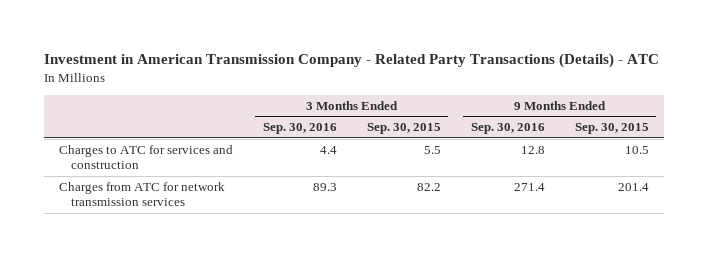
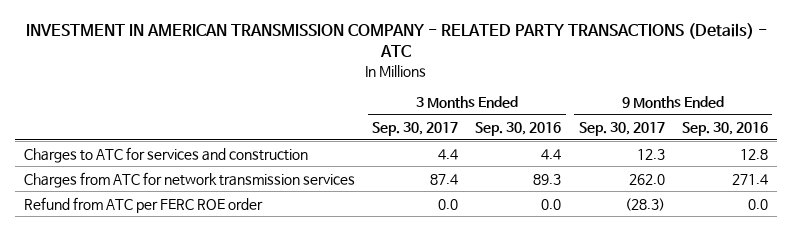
- Investment in American Transmission Company - Related Party Transactions (Details) - ATC
+ INVESTMENT IN AMERICAN TRANSMISSION COMPANY - RELATED PARTY TRANSACTIONS (Details) - ATC
- | 3 Months Ended Sep. 30, 2016 | 3 Months Ended Sep. 30, 2015 | 9 Months Ended Sep. 30, 2016 | 9 Months Ended Sep. 30, 2015
+ | 3 Months Ended Sep. 30, 2017 | 3 Months Ended Sep. 30, 2016 | 9 Months Ended Sep. 30, 2017 | 9 Months Ended Sep. 30, 2016
+ Refund from ATC per FERC ROE order | 0.0 | 0.0 | (28.3) | 0.0

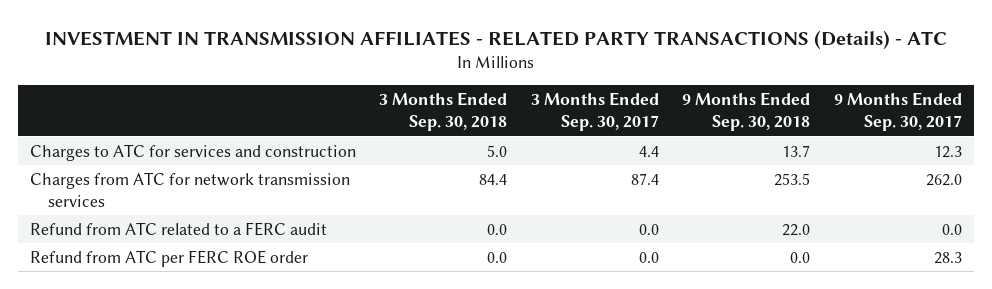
- INVESTMENT IN AMERICAN TRANSMISSION COMPANY - RELATED PARTY TRANSACTIONS (Details) - ATC
+ INVESTMENT IN TRANSMISSION AFFILIATES - RELATED PARTY TRANSACTIONS (Details) - ATC
- | 3 Months Ended Sep. 30, 2017 | 3 Months Ended Sep. 30, 2016 | 9 Months Ended Sep. 30, 2017 | 9 Months Ended Sep. 30, 2016
+ | 3 Months Ended Sep. 30, 2018 | 3 Months Ended Sep. 30, 2017 | 9 Months Ended Sep. 30, 2018 | 9 Months Ended Sep. 30, 2017
- Refund from ATC per FERC ROE order | 0.0 | 0.0 | (28.3) | 0.0
+ Refund from ATC related to a FERC audit | 0.0 | 0.0 | 22.0 | 0.0
+ Refund from ATC per FERC ROE order | 0.0 | 0.0 | 0.0 | 28.3

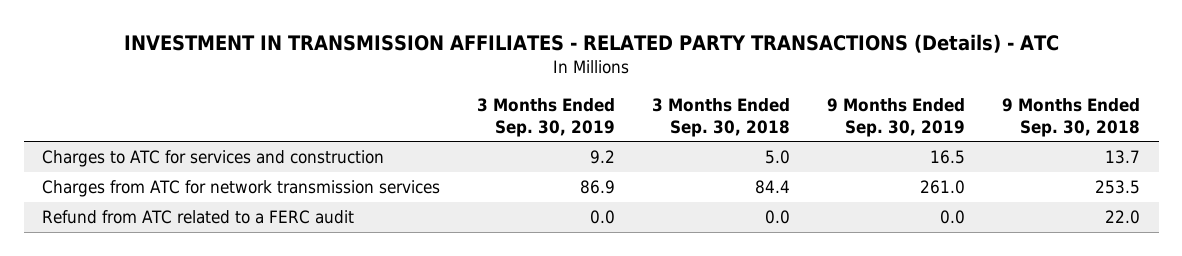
- | 3 Months Ended Sep. 30, 2018 | 3 Months Ended Sep. 30, 2017 | 9 Months Ended Sep. 30, 2018 | 9 Months Ended Sep. 30, 2017
+ | 3 Months Ended Sep. 30, 2019 | 3 Months Ended Sep. 30, 2018 | 9 Months Ended Sep. 30, 2019 | 9 Months Ended Sep. 30, 2018
- Refund from ATC per FERC ROE order | 0.0 | 0.0 | 0.0 | 28.3

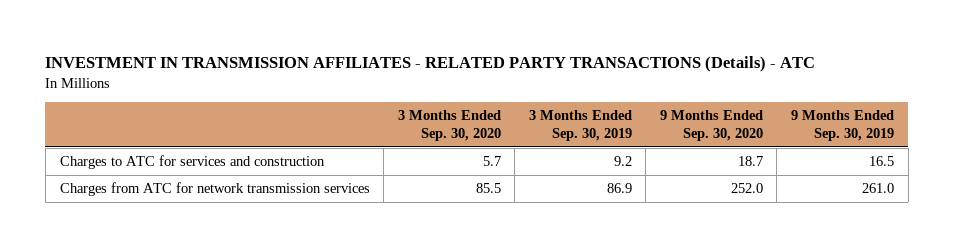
- | 3 Months Ended Sep. 30, 2019 | 3 Months Ended Sep. 30, 2018 | 9 Months Ended Sep. 30, 2019 | 9 Months Ended Sep. 30, 2018
+ | 3 Months Ended Sep. 30, 2020 | 3 Months Ended Sep. 30, 2019 | 9 Months Ended Sep. 30, 2020 | 9 Months Ended Sep. 30, 2019
- Refund from ATC related to a FERC audit | 0.0 | 0.0 | 0.0 | 22.0

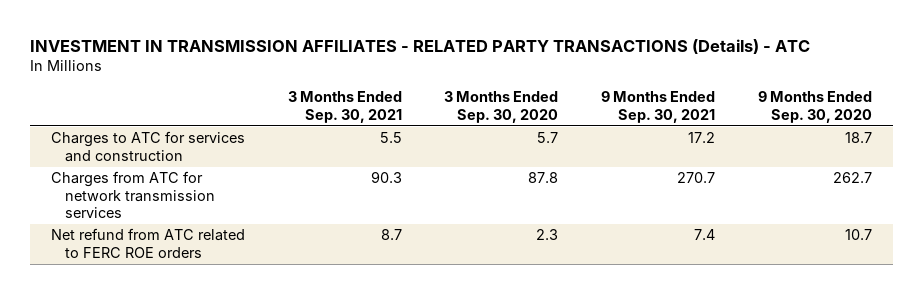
- | 3 Months Ended Sep. 30, 2020 | 3 Months Ended Sep. 30, 2019 | 9 Months Ended Sep. 30, 2020 | 9 Months Ended Sep. 30, 2019
+ | 3 Months Ended Sep. 30, 2021 | 3 Months Ended Sep. 30, 2020 | 9 Months Ended Sep. 30, 2021 | 9 Months Ended Sep. 30, 2020
- Charges from ATC for network transmission services | 85.5 | 86.9 | 252.0 | 261.0
+ Charges from ATC for network transmission services | 90.3 | 87.8 | 270.7 | 262.7
+ Net refund from ATC related to FERC ROE orders | 8.7 | 2.3 | 7.4 | 10.7

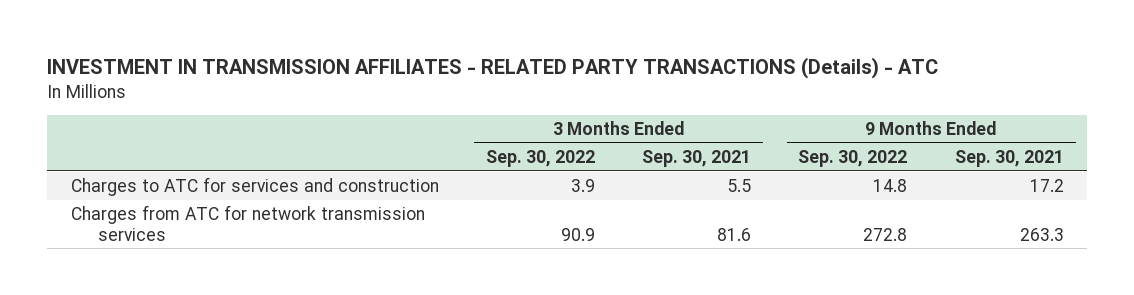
- | 3 Months Ended Sep. 30, 2021 | 3 Months Ended Sep. 30, 2020 | 9 Months Ended Sep. 30, 2021 | 9 Months Ended Sep. 30, 2020
+ | 3 Months Ended Sep. 30, 2022 | 3 Months Ended Sep. 30, 2021 | 9 Months Ended Sep. 30, 2022 | 9 Months Ended Sep. 30, 2021
- Charges from ATC for network transmission services | 90.3 | 87.8 | 270.7 | 262.7
- Net refund from ATC related to FERC ROE orders | 8.7 | 2.3 | 7.4 | 10.7
+ Charges from ATC for network transmission services | 90.9 | 81.6 | 272.8 | 263.3

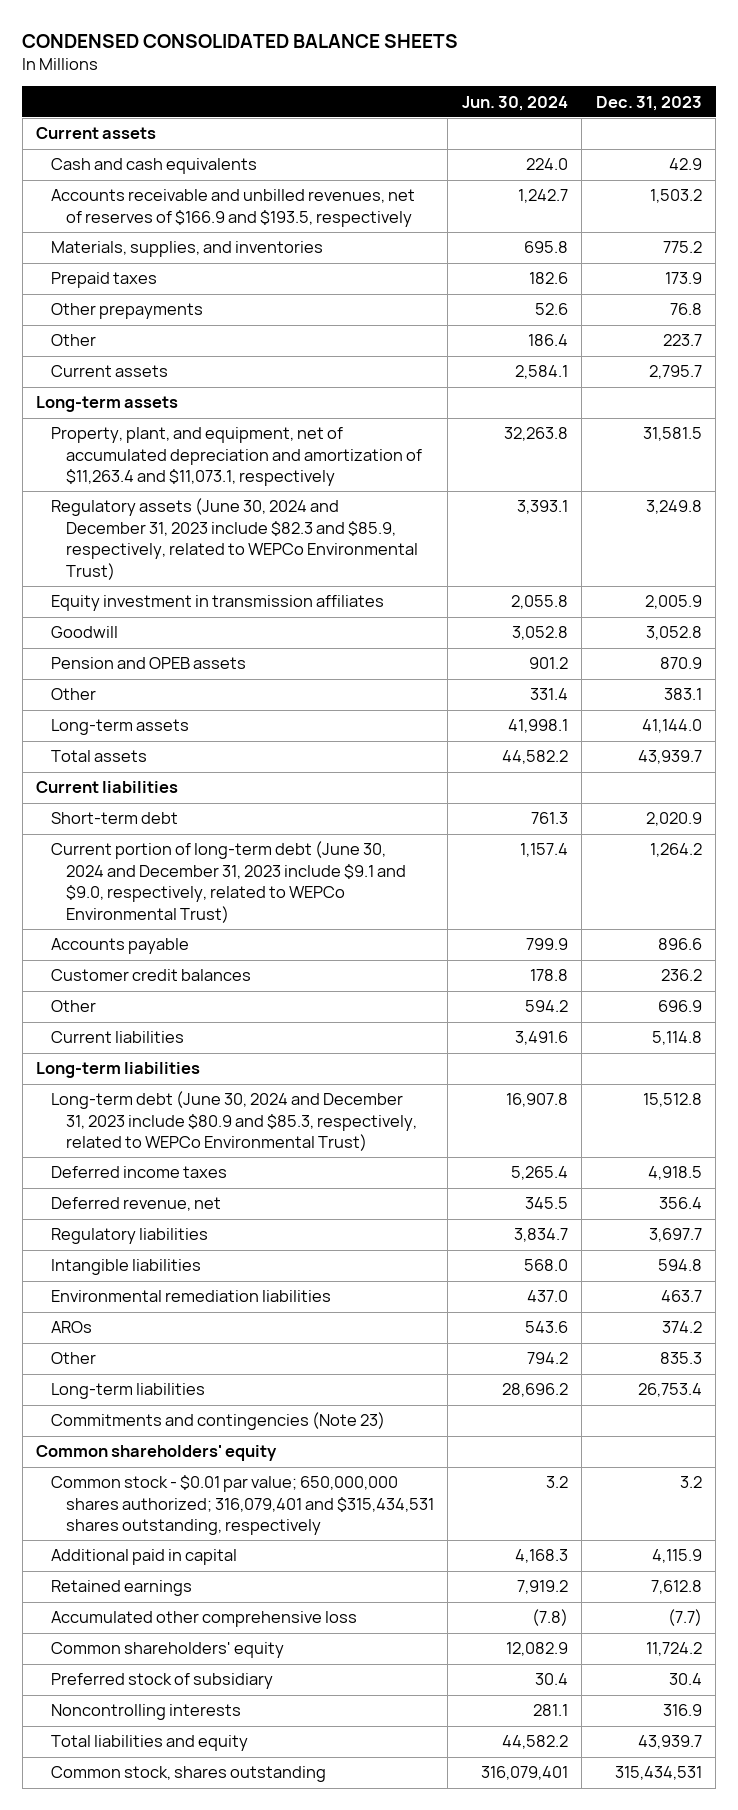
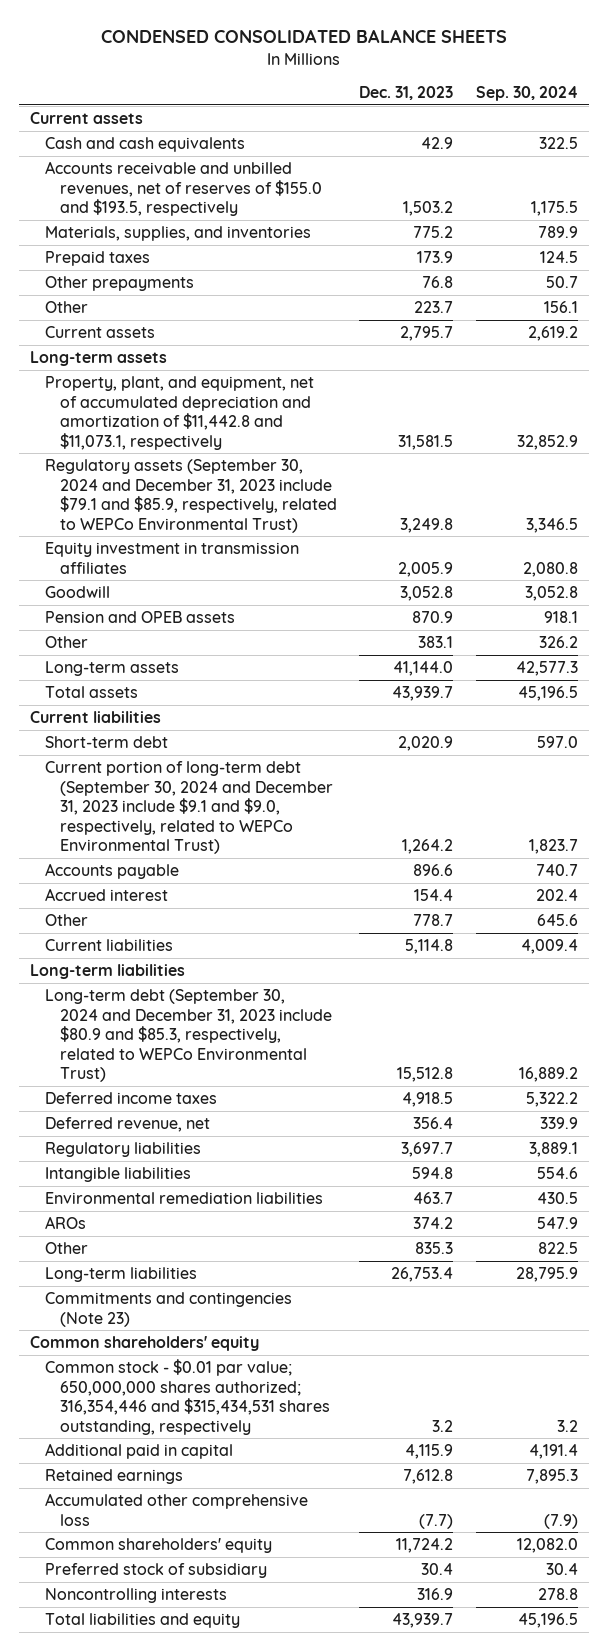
- | Jun. 30, 2024 | Dec. 31, 2023
+ | Dec. 31, 2023 | Sep. 30, 2024
- Accounts receivable and unbilled revenues, net of reserves of $166.9 and $193.5, respectively | 1,242.7 | 1,503.2
+ Accounts receivable and unbilled revenues, net of reserves of $155.0 and $193.5, respectively | 1,503.2 | 1,175.5
- Property, plant, and equipment, net of accumulated depreciation and amortization of $11,263.4 and $11,073.1, respectively | 32,263.8 | 31,581.5
- Regulatory assets (June 30, 2024 and December 31, 2023 include $82.3 and $85.9, respectively, related to WEPCo Environmental Trust) | 3,393.1 | 3,249.8
+ Property, plant, and equipment, net of accumulated depreciation and amortization of $11,442.8 and $11,073.1, respectively | 31,581.5 | 32,852.9
+ Regulatory assets (September 30, 2024 and December 31, 2023 include $79.1 and $85.9, respectively, related to WEPCo Environmental Trust) | 3,249.8 | 3,346.5
- Current portion of long-term debt (June 30, 2024 and December 31, 2023 include $9.1 and $9.0, respectively, related to WEPCo Environmental Trust) | 1,157.4 | 1,264.2
+ Current portion of long-term debt (September 30, 2024 and December 31, 2023 include $9.1 and $9.0, respectively, related to WEPCo Environmental Trust) | 1,264.2 | 1,823.7
- Customer credit balances | 178.8 | 236.2
- Other | 594.2 | 696.9
+ Accrued interest | 154.4 | 202.4
+ Other | 778.7 | 645.6
- Long-term debt (June 30, 2024 and December 31, 2023 include $80.9 and $85.3, respectively, related to WEPCo Environmental Trust) | 16,907.8 | 15,512.8
+ Long-term debt (September 30, 2024 and December 31, 2023 include $80.9 and $85.3, respectively, related to WEPCo Environmental Trust) | 15,512.8 | 16,889.2
- Common stock - $0.01 par value; 650,000,000 shares authorized; 316,079,401 and $315,434,531 shares outstanding, respectively | 3.2 | 3.2
+ Common stock - $0.01 par value; 650,000,000 shares authorized; 316,354,446 and $315,434,531 shares outstanding, respectively | 3.2 | 3.2
- Common stock, shares outstanding | 316,079,401 | 315,434,531

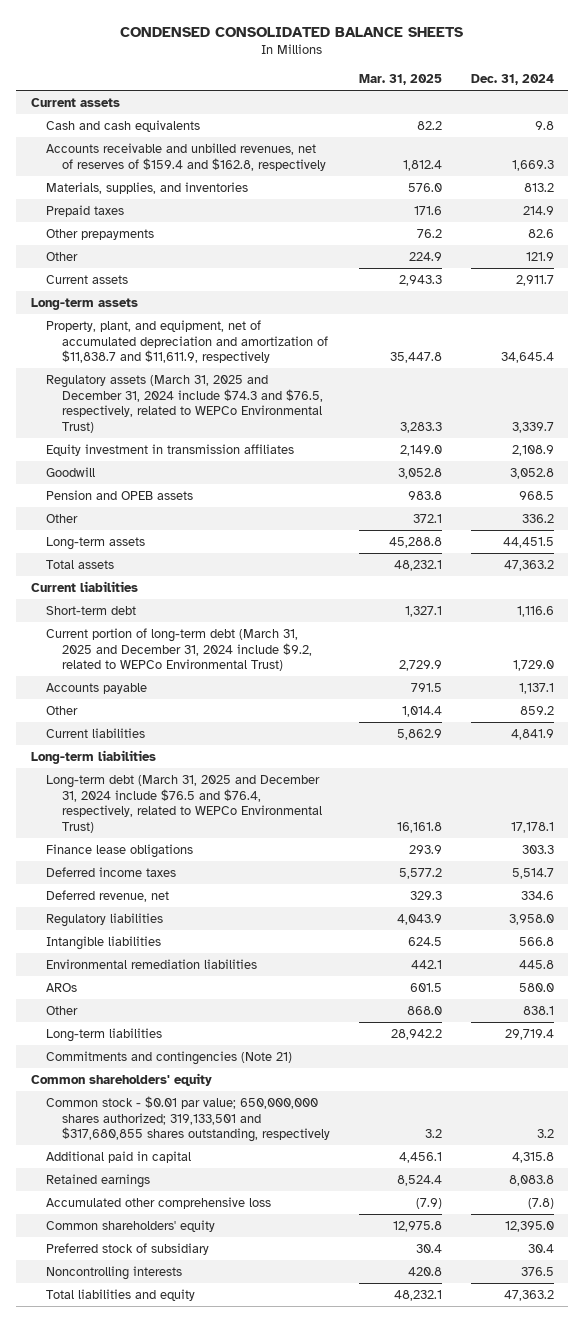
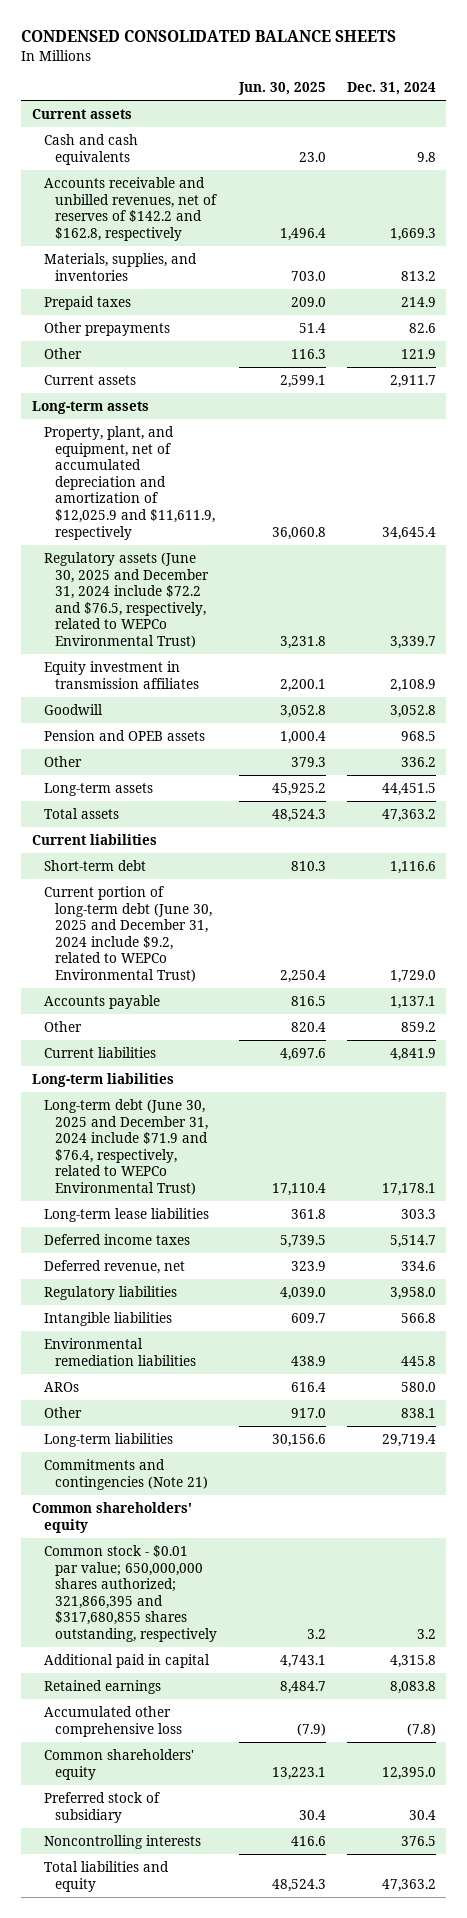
- | Mar. 31, 2025 | Dec. 31, 2024
+ | Jun. 30, 2025 | Dec. 31, 2024
- Accounts receivable and unbilled revenues, net of reserves of $159.4 and $162.8, respectively | 1,812.4 | 1,669.3
+ Accounts receivable and unbilled revenues, net of reserves of $142.2 and $162.8, respectively | 1,496.4 | 1,669.3
- Property, plant, and equipment, net of accumulated depreciation and amortization of $11,838.7 and $11,611.9, respectively | 35,447.8 | 34,645.4
- Regulatory assets (March 31, 2025 and December 31, 2024 include $74.3 and $76.5, respectively, related to WEPCo Environmental Trust) | 3,283.3 | 3,339.7
+ Property, plant, and equipment, net of accumulated depreciation and amortization of $12,025.9 and $11,611.9, respectively | 36,060.8 | 34,645.4
+ Regulatory assets (June 30, 2025 and December 31, 2024 include $72.2 and $76.5, respectively, related to WEPCo Environmental Trust) | 3,231.8 | 3,339.7
- Current portion of long-term debt (March 31, 2025 and December 31, 2024 include $9.2, related to WEPCo Environmental Trust) | 2,729.9 | 1,729.0
+ Current portion of long-term debt (June 30, 2025 and December 31, 2024 include $9.2, related to WEPCo Environmental Trust) | 2,250.4 | 1,729.0
- Long-term debt (March 31, 2025 and December 31, 2024 include $76.5 and $76.4, respectively, related to WEPCo Environmental Trust) | 16,161.8 | 17,178.1
- Finance lease obligations | 293.9 | 303.3
+ Long-term debt (June 30, 2025 and December 31, 2024 include $71.9 and $76.4, respectively, related to WEPCo Environmental Trust) | 17,110.4 | 17,178.1
+ Long-term lease liabilities | 361.8 | 303.3
- Common stock - $0.01 par value; 650,000,000 shares authorized; 319,133,501 and $317,680,855 shares outstanding, respectively | 3.2 | 3.2
+ Common stock - $0.01 par value; 650,000,000 shares authorized; 321,866,395 and $317,680,855 shares outstanding, respectively | 3.2 | 3.2

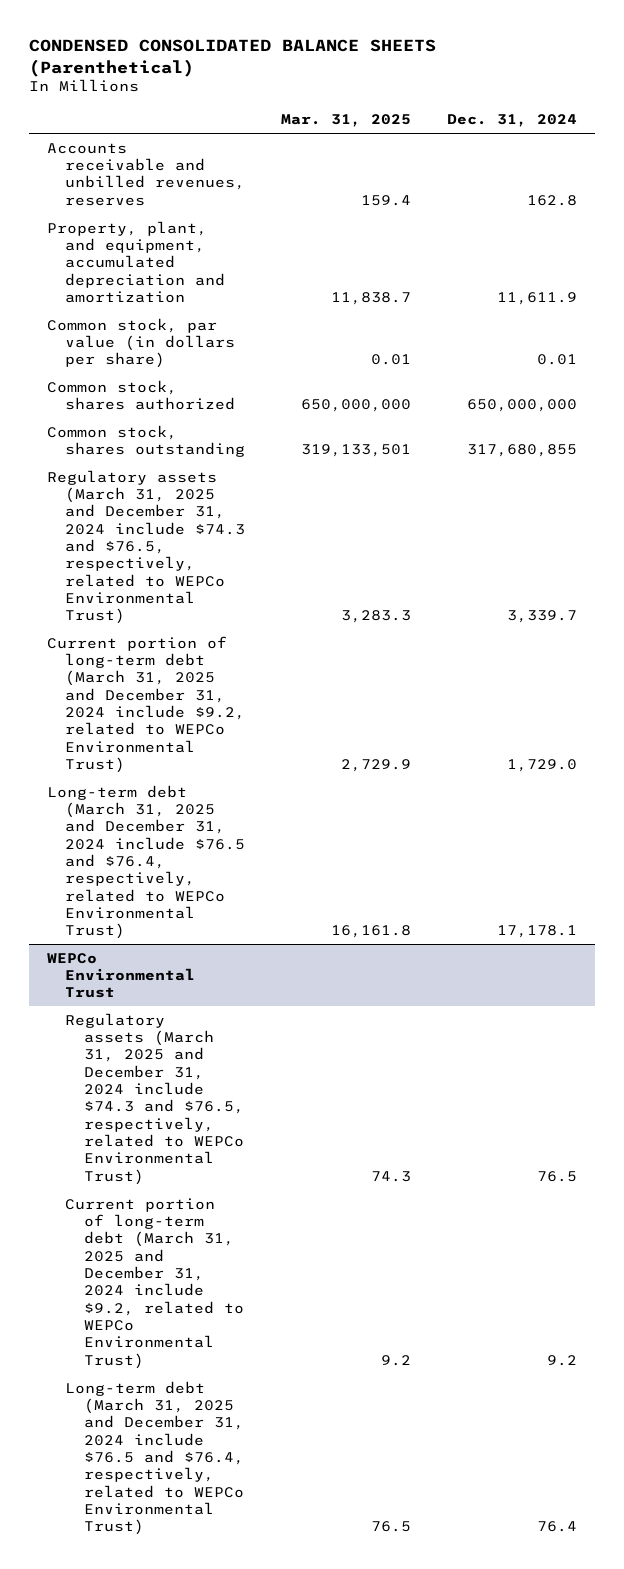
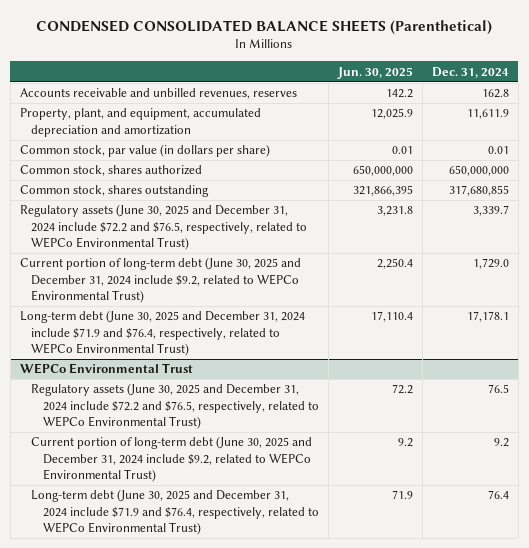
- | Mar. 31, 2025 | Dec. 31, 2024
+ | Jun. 30, 2025 | Dec. 31, 2024
- Regulatory assets (March 31, 2025 and December 31, 2024 include $74.3 and $76.5, respectively, related to WEPCo Environmental Trust) | 3,283.3 | 3,339.7
- Current portion of long-term debt (March 31, 2025 and December 31, 2024 include $9.2, related to WEPCo Environmental Trust) | 2,729.9 | 1,729.0
- Long-term debt (March 31, 2025 and December 31, 2024 include $76.5 and $76.4, respectively, related to WEPCo Environmental Trust) | 16,161.8 | 17,178.1
+ Regulatory assets (June 30, 2025 and December 31, 2024 include $72.2 and $76.5, respectively, related to WEPCo Environmental Trust) | 3,231.8 | 3,339.7
+ Current portion of long-term debt (June 30, 2025 and December 31, 2024 include $9.2, related to WEPCo Environmental Trust) | 2,250.4 | 1,729.0
+ Long-term debt (June 30, 2025 and December 31, 2024 include $71.9 and $76.4, respectively, related to WEPCo Environmental Trust) | 17,110.4 | 17,178.1
@ WEPCo Environmental Trust
- Regulatory assets (March 31, 2025 and December 31, 2024 include $74.3 and $76.5, respectively, related to WEPCo Environmental Trust) | 74.3 | 76.5
- Current portion of long-term debt (March 31, 2025 and December 31, 2024 include $9.2, related to WEPCo Environmental Trust) | 9.2 | 9.2
- Long-term debt (March 31, 2025 and December 31, 2024 include $76.5 and $76.4, respectively, related to WEPCo Environmental Trust) | 76.5 | 76.4
+ Regulatory assets (June 30, 2025 and December 31, 2024 include $72.2 and $76.5, respectively, related to WEPCo Environmental Trust) | 72.2 | 76.5
+ Current portion of long-term debt (June 30, 2025 and December 31, 2024 include $9.2, related to WEPCo Environmental Trust) | 9.2 | 9.2
+ Long-term debt (June 30, 2025 and December 31, 2024 include $71.9 and $76.4, respectively, related to WEPCo Environmental Trust) | 71.9 | 76.4

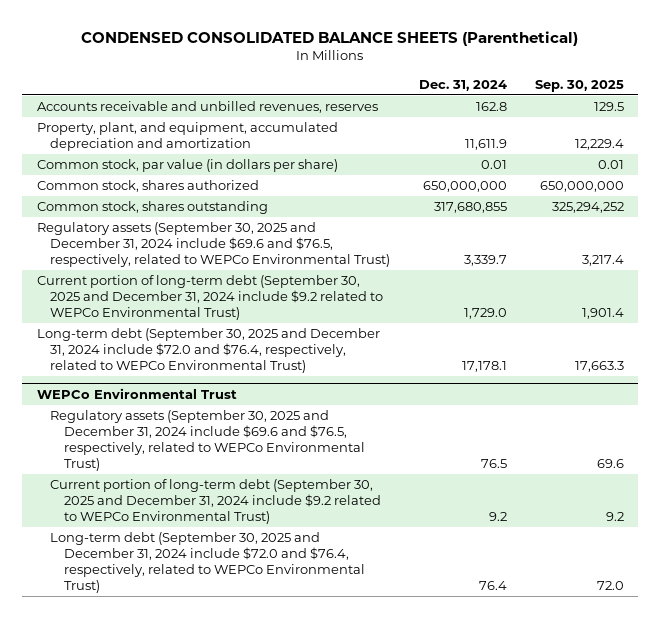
- | Jun. 30, 2025 | Dec. 31, 2024
+ | Dec. 31, 2024 | Sep. 30, 2025
- Regulatory assets (June 30, 2025 and December 31, 2024 include $72.2 and $76.5, respectively, related to WEPCo Environmental Trust) | 3,231.8 | 3,339.7
- Current portion of long-term debt (June 30, 2025 and December 31, 2024 include $9.2, related to WEPCo Environmental Trust) | 2,250.4 | 1,729.0
- Long-term debt (June 30, 2025 and December 31, 2024 include $71.9 and $76.4, respectively, related to WEPCo Environmental Trust) | 17,110.4 | 17,178.1
+ Regulatory assets (September 30, 2025 and December 31, 2024 include $69.6 and $76.5, respectively, related to WEPCo Environmental Trust) | 3,339.7 | 3,217.4
+ Current portion of long-term debt (September 30, 2025 and December 31, 2024 include $9.2 related to WEPCo Environmental Trust) | 1,729.0 | 1,901.4
+ Long-term debt (September 30, 2025 and December 31, 2024 include $72.0 and $76.4, respectively, related to WEPCo Environmental Trust) | 17,178.1 | 17,663.3
@ WEPCo Environmental Trust
- Regulatory assets (June 30, 2025 and December 31, 2024 include $72.2 and $76.5, respectively, related to WEPCo Environmental Trust) | 72.2 | 76.5
- Current portion of long-term debt (June 30, 2025 and December 31, 2024 include $9.2, related to WEPCo Environmental Trust) | 9.2 | 9.2
- Long-term debt (June 30, 2025 and December 31, 2024 include $71.9 and $76.4, respectively, related to WEPCo Environmental Trust) | 71.9 | 76.4
+ Regulatory assets (September 30, 2025 and December 31, 2024 include $69.6 and $76.5, respectively, related to WEPCo Environmental Trust) | 76.5 | 69.6
+ Current portion of long-term debt (September 30, 2025 and December 31, 2024 include $9.2 related to WEPCo Environmental Trust) | 9.2 | 9.2
+ Long-term debt (September 30, 2025 and December 31, 2024 include $72.0 and $76.4, respectively, related to WEPCo Environmental Trust) | 76.4 | 72.0

